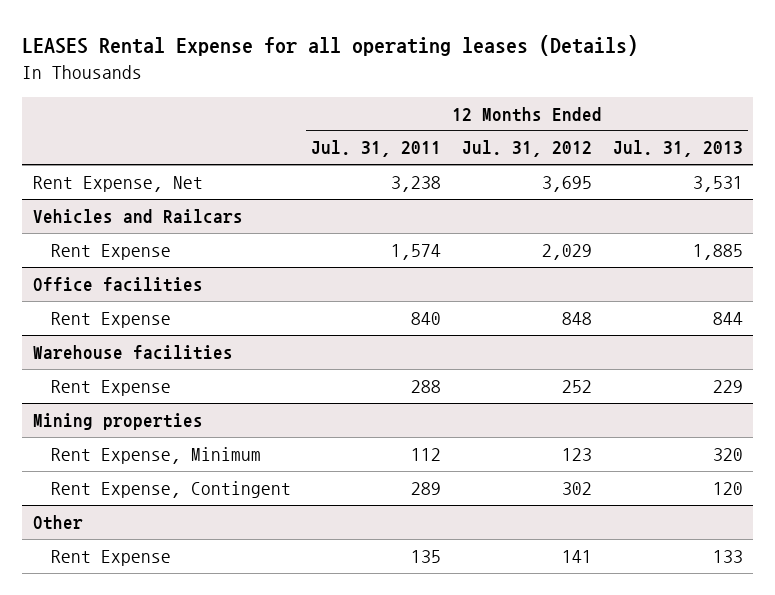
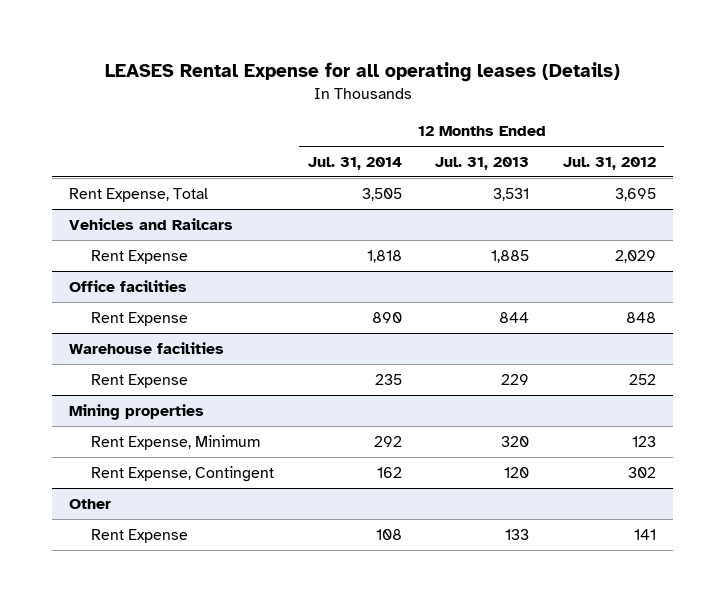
- | 12 Months Ended Jul. 31, 2011 | 12 Months Ended Jul. 31, 2012 | 12 Months Ended Jul. 31, 2013
+ | 12 Months Ended Jul. 31, 2014 | 12 Months Ended Jul. 31, 2013 | 12 Months Ended Jul. 31, 2012
- Rent Expense, Net | 3,238 | 3,695 | 3,531
+ Rent Expense, Total | 3,505 | 3,531 | 3,695

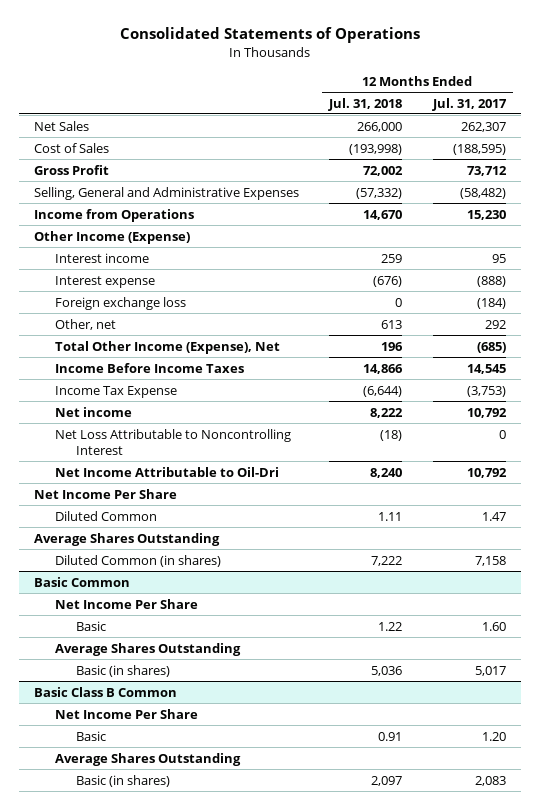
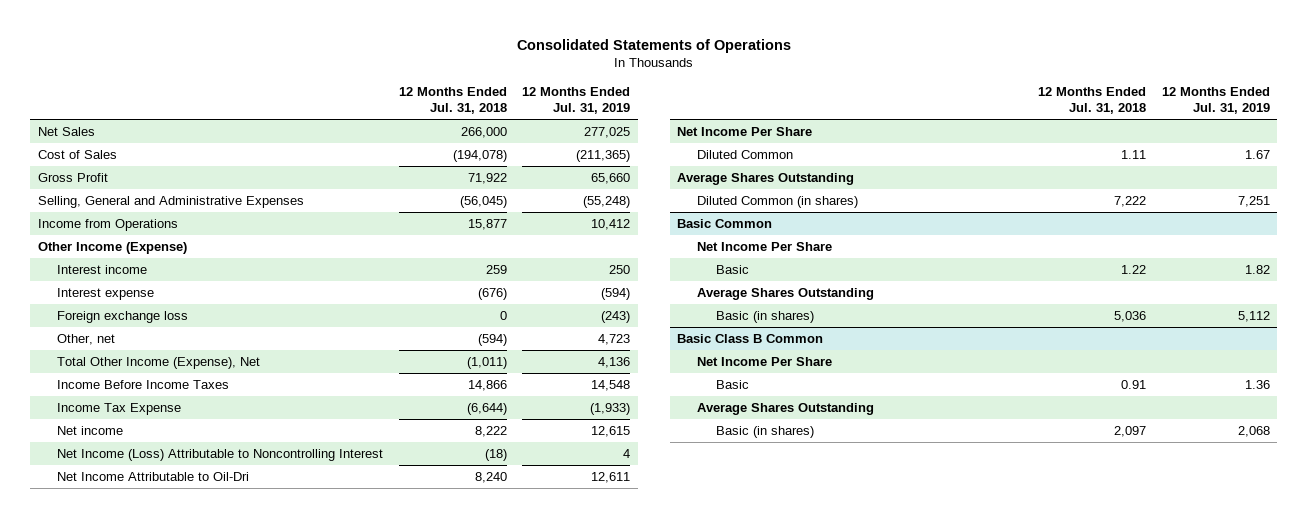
- | 12 Months Ended Jul. 31, 2018 | 12 Months Ended Jul. 31, 2017
+ | 12 Months Ended Jul. 31, 2018 | 12 Months Ended Jul. 31, 2019
- Cost of Sales | (193,998) | (188,595)
- Gross Profit | 72,002 | 73,712
- Selling, General and Administrative Expenses | (57,332) | (58,482)
- Income from Operations | 14,670 | 15,230
+ Cost of Sales | (194,078) | (211,365)
+ Gross Profit | 71,922 | 65,660
+ Selling, General and Administrative Expenses | (56,045) | (55,248)
+ Income from Operations | 15,877 | 10,412
- Other, net | 613 | 292
- Total Other Income (Expense), Net | 196 | (685)
+ Other, net | (594) | 4,723
+ Total Other Income (Expense), Net | (1,011) | 4,136
- Net Loss Attributable to Noncontrolling Interest | (18) | 0
+ Net Income (Loss) Attributable to Noncontrolling Interest | (18) | 4

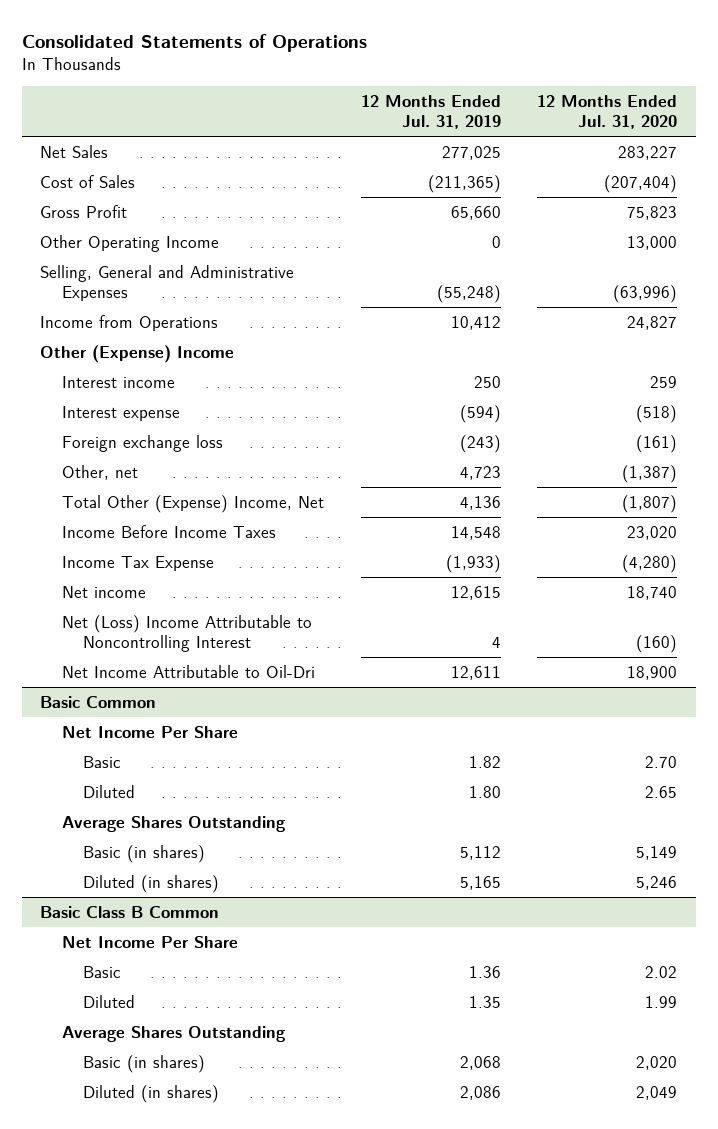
- | 12 Months Ended Jul. 31, 2018 | 12 Months Ended Jul. 31, 2019
+ | 12 Months Ended Jul. 31, 2019 | 12 Months Ended Jul. 31, 2020
+ Other Operating Income | 0 | 13,000
- Other Income (Expense)
+ Other (Expense) Income
- Total Other Income (Expense), Net | (1,011) | 4,136
+ Total Other (Expense) Income, Net | 4,136 | (1,807)
- Net Income (Loss) Attributable to Noncontrolling Interest | (18) | 4
+ Net (Loss) Income Attributable to Noncontrolling Interest | 4 | (160)
- Net Income Per Share
- Diluted Common | 1.11 | 1.67
- Average Shares Outstanding
- Diluted Common (in shares) | 7,222 | 7,251
@ Basic Common
+ Diluted | 1.80 | 2.65
+ Diluted (in shares) | 5,165 | 5,246
@ Basic Class B Common
+ Diluted | 1.35 | 1.99
+ Diluted (in shares) | 2,086 | 2,049

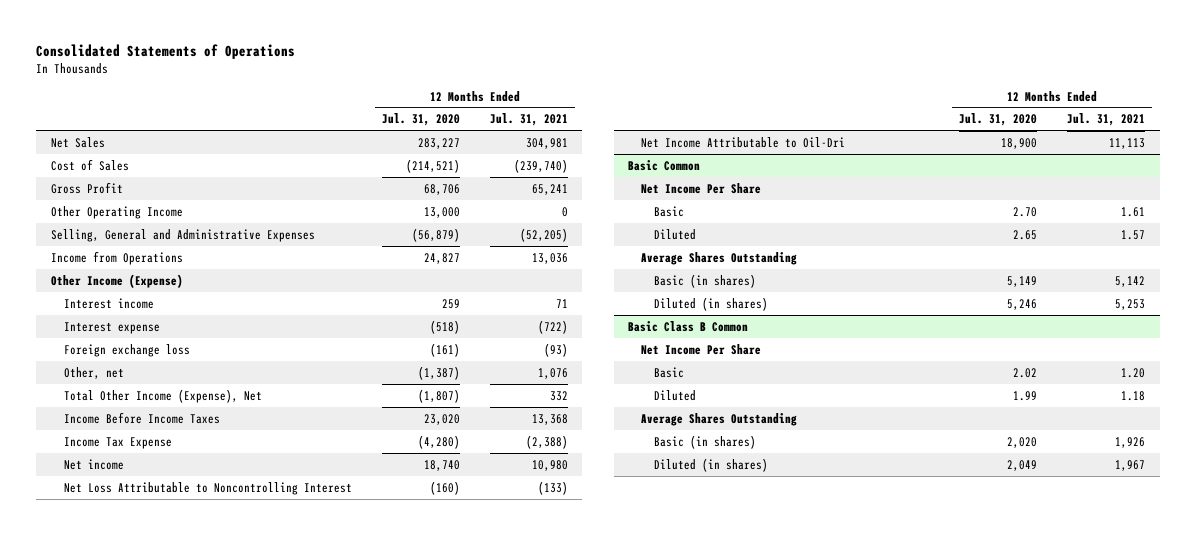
- | 12 Months Ended Jul. 31, 2019 | 12 Months Ended Jul. 31, 2020
+ | 12 Months Ended Jul. 31, 2020 | 12 Months Ended Jul. 31, 2021
- Cost of Sales | (211,365) | (207,404)
- Gross Profit | 65,660 | 75,823
+ Cost of Sales | (214,521) | (239,740)
+ Gross Profit | 68,706 | 65,241
- Selling, General and Administrative Expenses | (55,248) | (63,996)
+ Selling, General and Administrative Expenses | (56,879) | (52,205)
- Other (Expense) Income
+ Other Income (Expense)
- Total Other (Expense) Income, Net | 4,136 | (1,807)
+ Total Other Income (Expense), Net | (1,807) | 332
- Net (Loss) Income Attributable to Noncontrolling Interest | 4 | (160)
+ Net Loss Attributable to Noncontrolling Interest | (160) | (133)

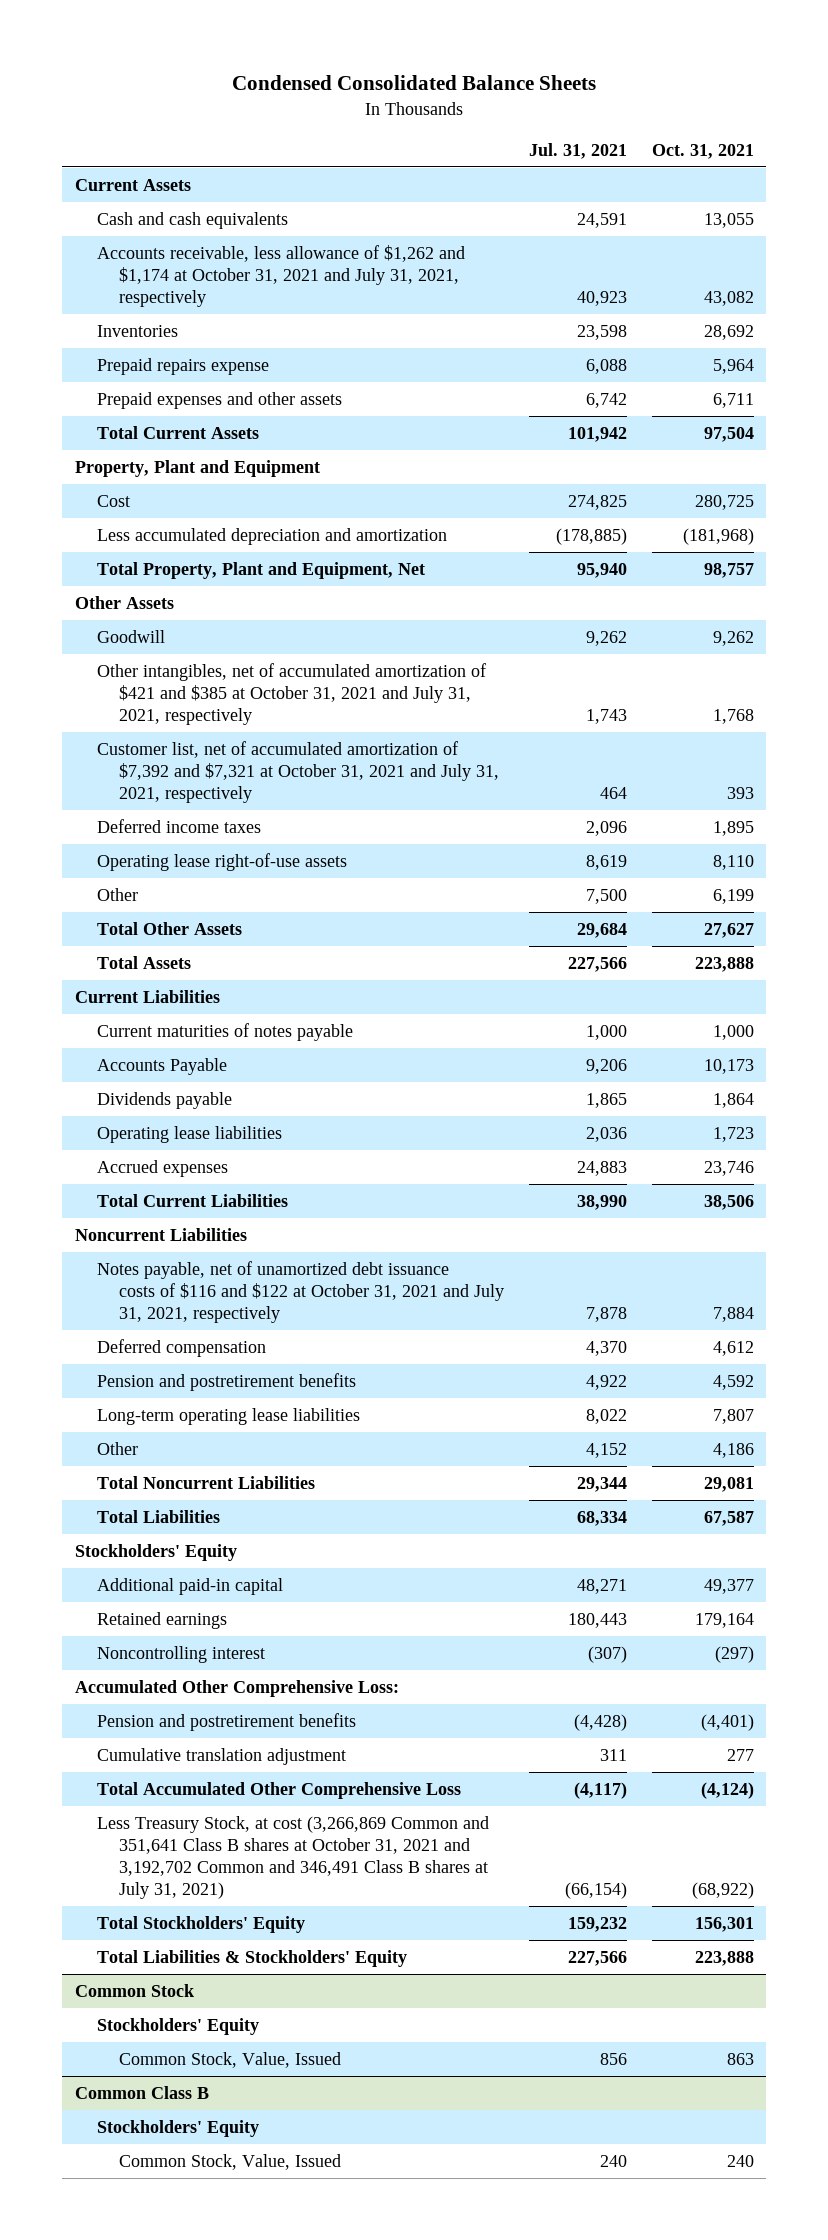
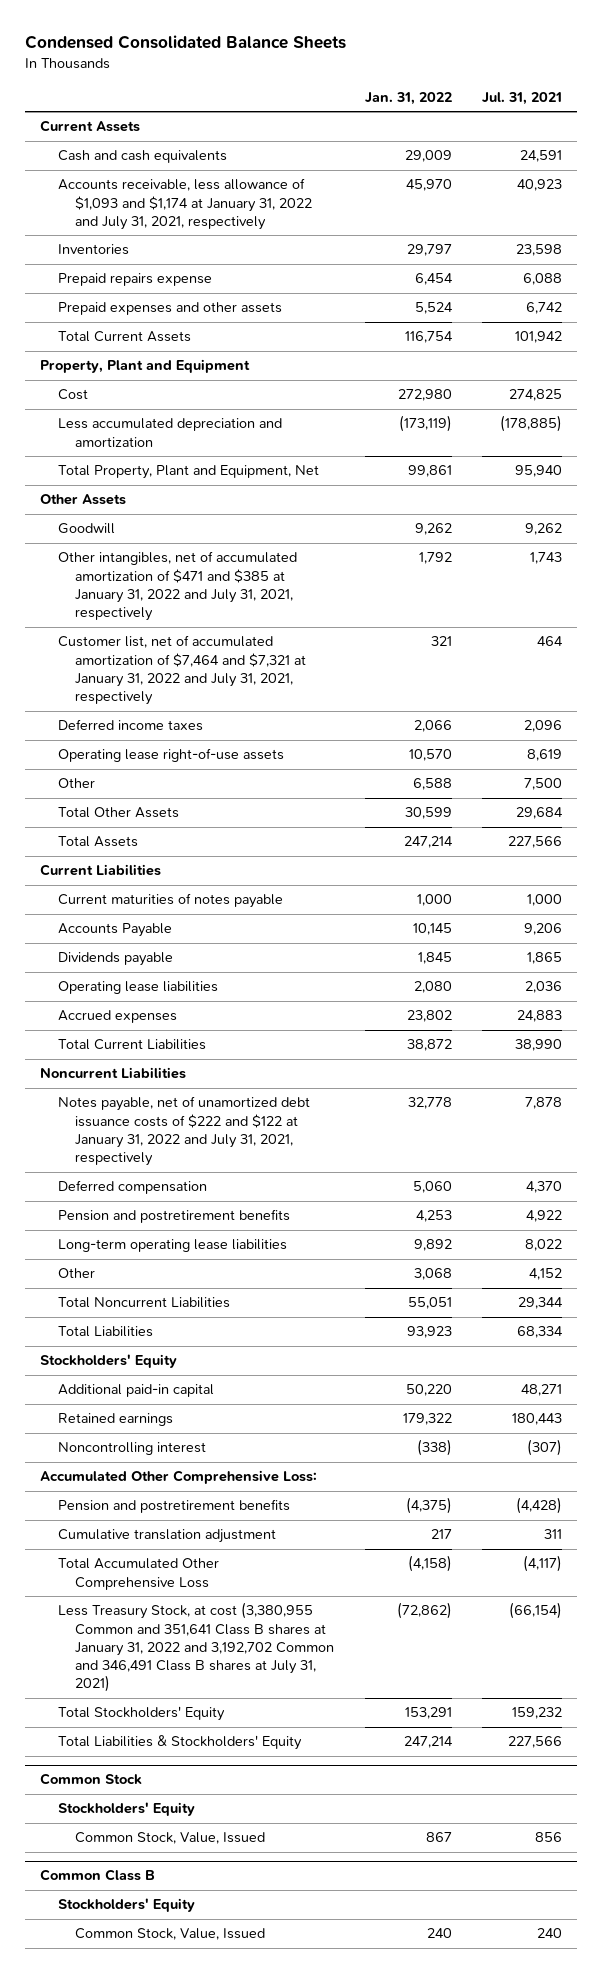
- | Jul. 31, 2021 | Oct. 31, 2021
+ | Jan. 31, 2022 | Jul. 31, 2021
- Accounts receivable, less allowance of $1,262 and $1,174 at October 31, 2021 and July 31, 2021, respectively | 40,923 | 43,082
+ Accounts receivable, less allowance of $1,093 and $1,174 at January 31, 2022 and July 31, 2021, respectively | 45,970 | 40,923
- Other intangibles, net of accumulated amortization of $421 and $385 at October 31, 2021 and July 31, 2021, respectively | 1,743 | 1,768
- Customer list, net of accumulated amortization of $7,392 and $7,321 at October 31, 2021 and July 31, 2021, respectively | 464 | 393
+ Other intangibles, net of accumulated amortization of $471 and $385 at January 31, 2022 and July 31, 2021, respectively | 1,792 | 1,743
+ Customer list, net of accumulated amortization of $7,464 and $7,321 at January 31, 2022 and July 31, 2021, respectively | 321 | 464
- Notes payable, net of unamortized debt issuance costs of $116 and $122 at October 31, 2021 and July 31, 2021, respectively | 7,878 | 7,884
+ Notes payable, net of unamortized debt issuance costs of $222 and $122 at January 31, 2022 and July 31, 2021, respectively | 32,778 | 7,878
- Less Treasury Stock, at cost (3,266,869 Common and 351,641 Class B shares at October 31, 2021 and 3,192,702 Common and 346,491 Class B shares at July 31, 2021) | (66,154) | (68,922)
+ Less Treasury Stock, at cost (3,380,955 Common and 351,641 Class B shares at January 31, 2022 and 3,192,702 Common and 346,491 Class B shares at July 31, 2021) | (72,862) | (66,154)

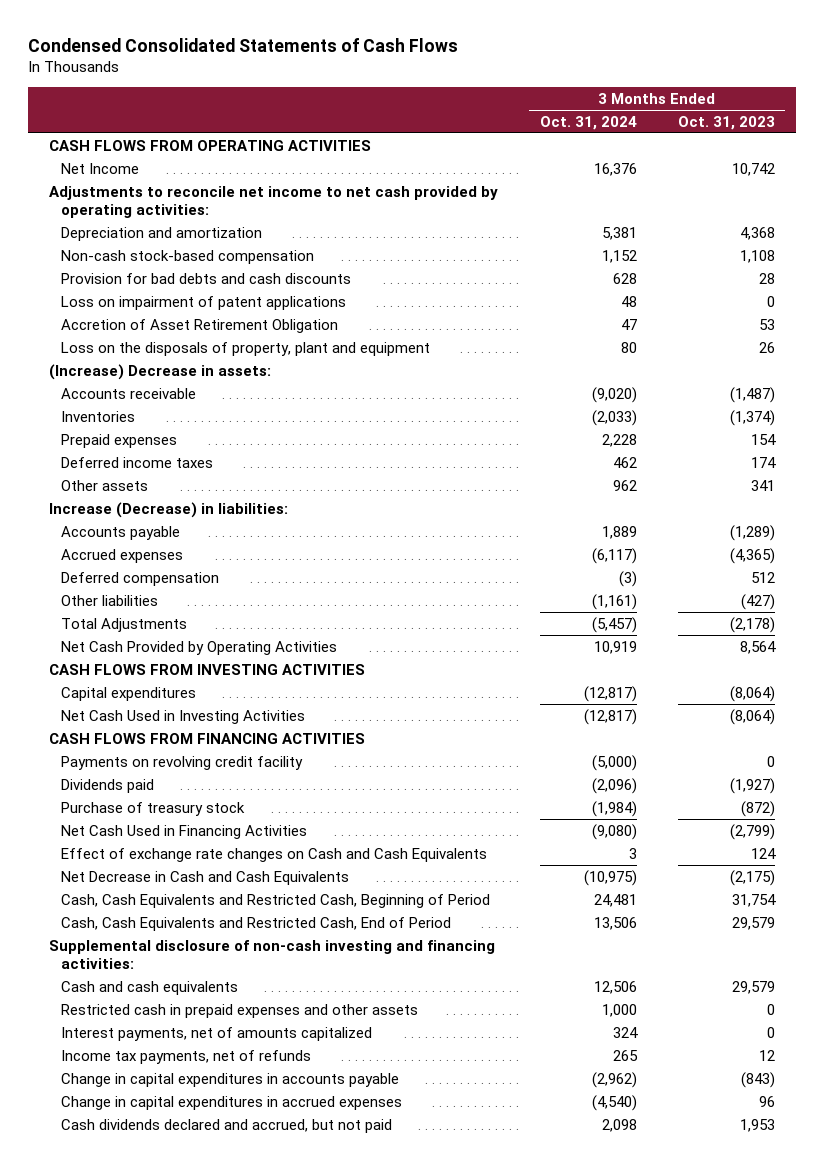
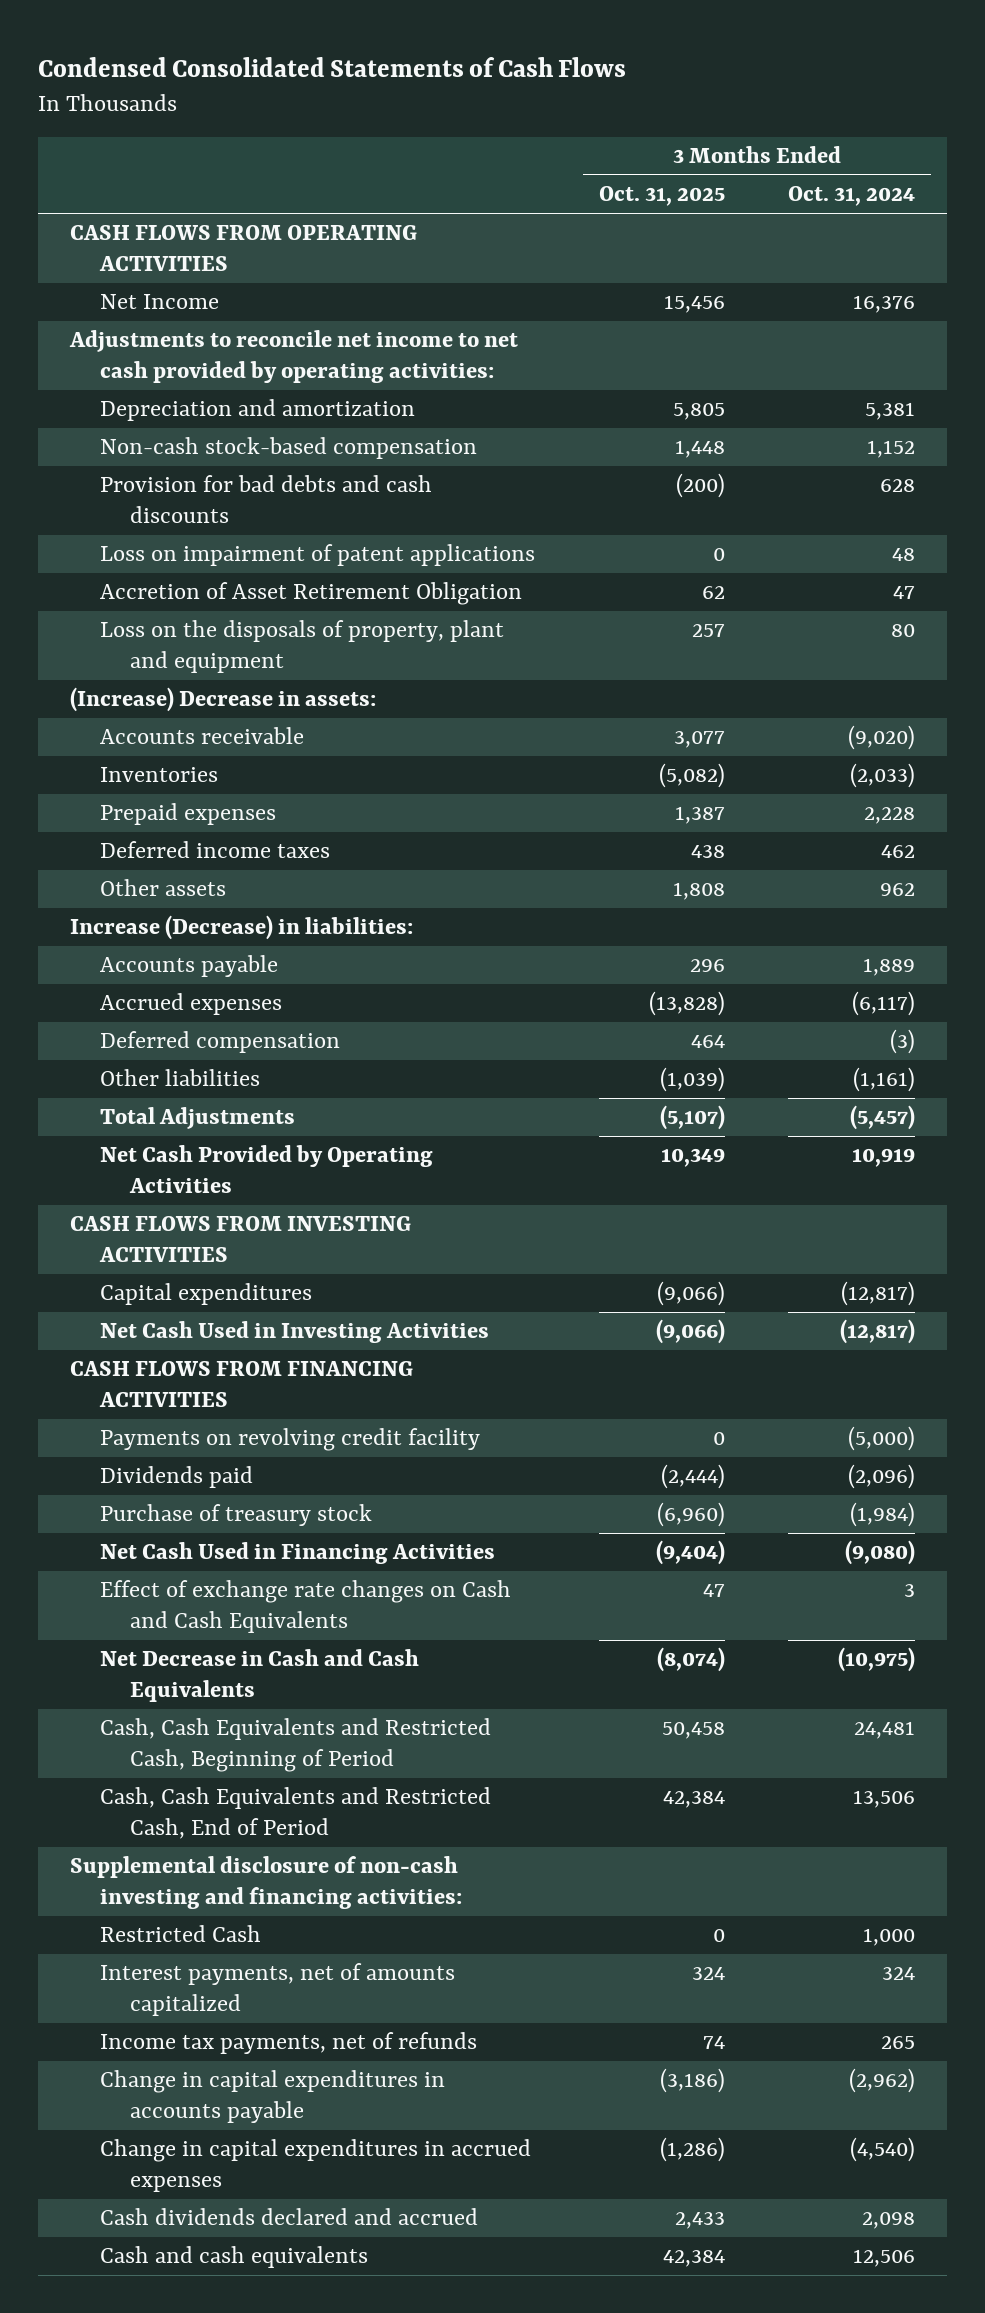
- | 3 Months Ended Oct. 31, 2024 | 3 Months Ended Oct. 31, 2023
+ | 3 Months Ended Oct. 31, 2025 | 3 Months Ended Oct. 31, 2024
- Restricted cash in prepaid expenses and other assets | 1,000 | 0
+ Restricted Cash | 0 | 1,000
- Cash dividends declared and accrued, but not paid | 2,098 | 1,953
+ Cash dividends declared and accrued | 2,433 | 2,098
moved down: Cash and cash equivalents | 42,384 | 12,506

